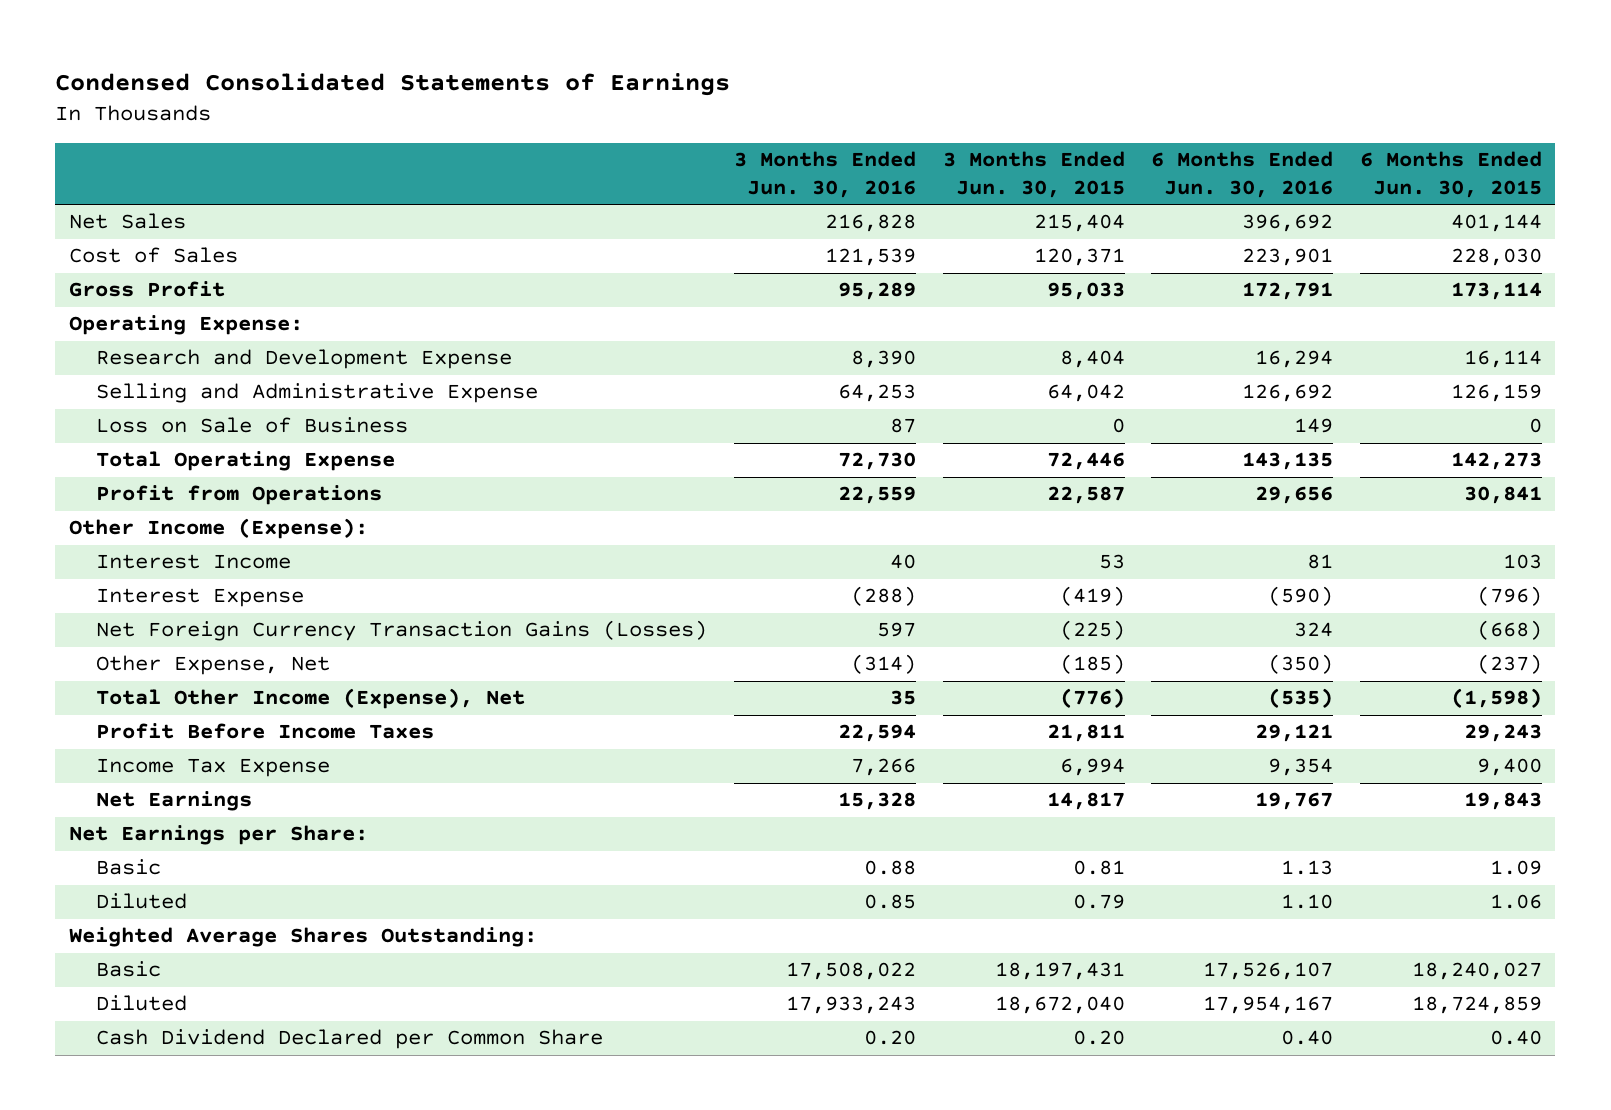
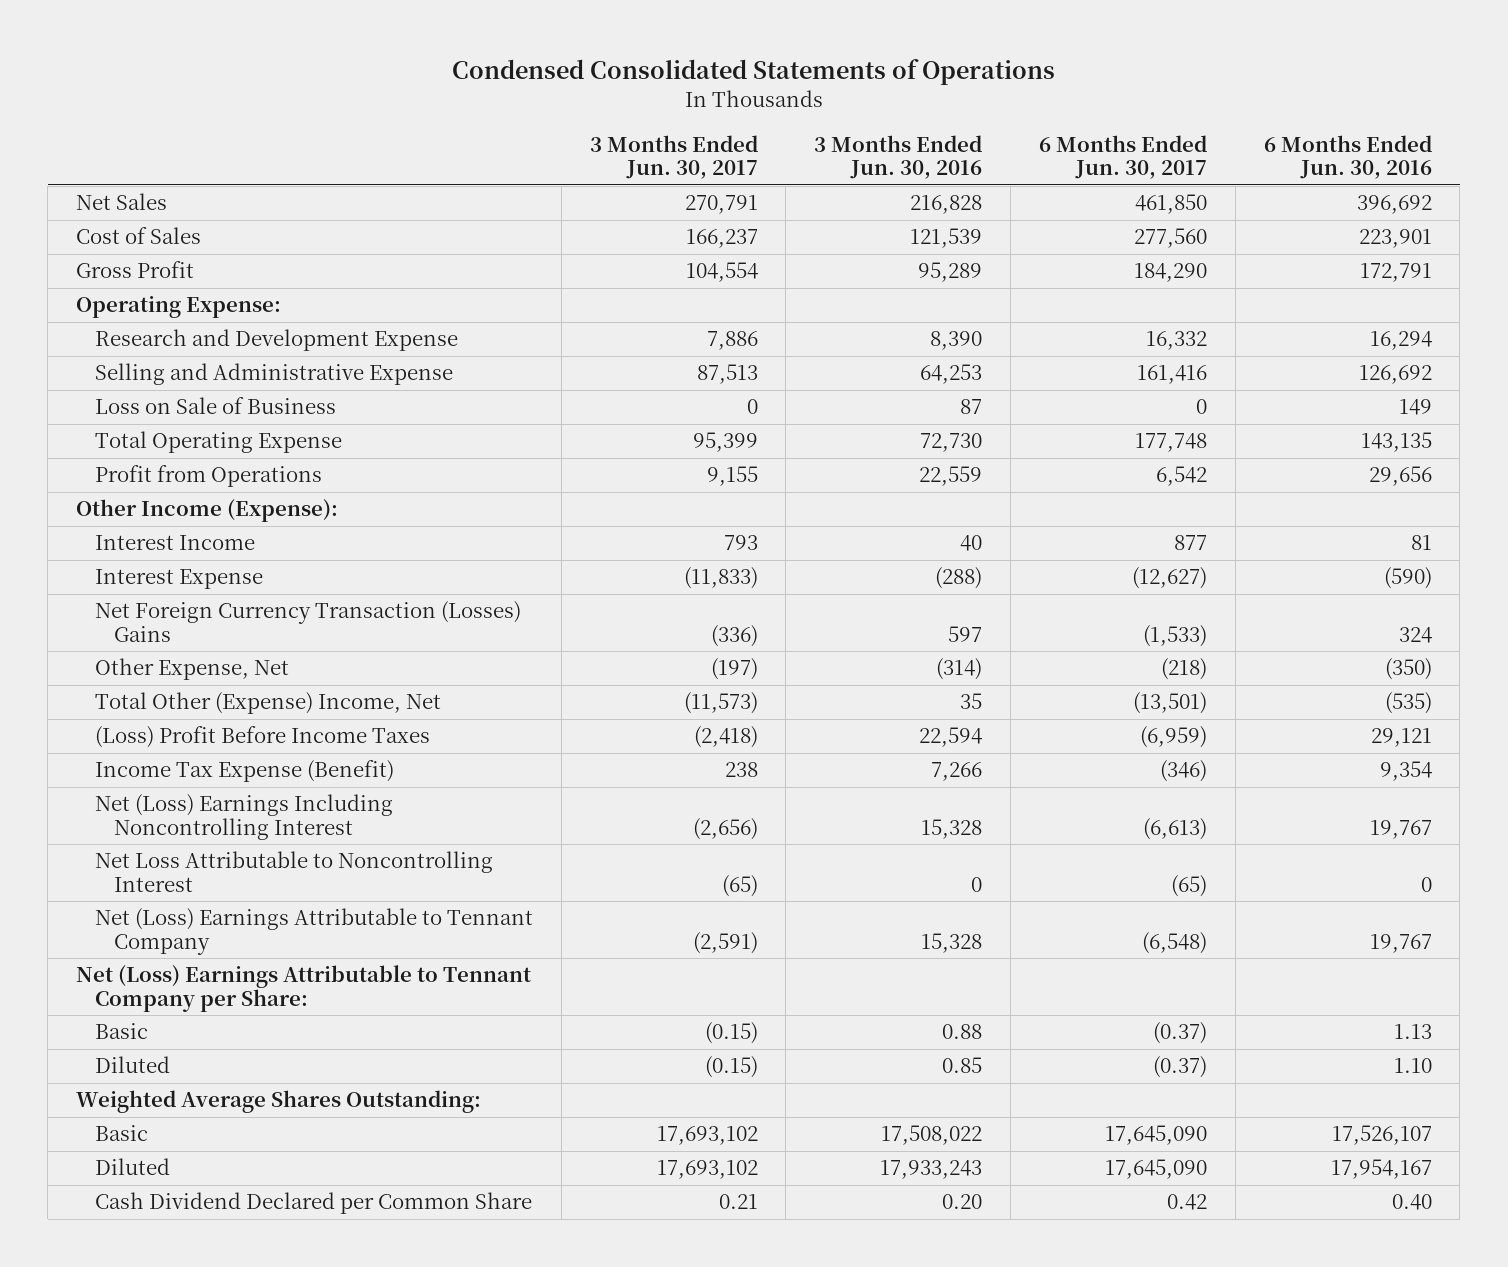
- Condensed Consolidated Statements of Earnings
+ Condensed Consolidated Statements of Operations
- | 3 Months Ended Jun. 30, 2016 | 3 Months Ended Jun. 30, 2015 | 6 Months Ended Jun. 30, 2016 | 6 Months Ended Jun. 30, 2015
+ | 3 Months Ended Jun. 30, 2017 | 3 Months Ended Jun. 30, 2016 | 6 Months Ended Jun. 30, 2017 | 6 Months Ended Jun. 30, 2016
- Net Foreign Currency Transaction Gains (Losses) | 597 | (225) | 324 | (668)
+ Net Foreign Currency Transaction (Losses) Gains | (336) | 597 | (1,533) | 324
- Total Other Income (Expense), Net | 35 | (776) | (535) | (1,598)
- Profit Before Income Taxes | 22,594 | 21,811 | 29,121 | 29,243
- Income Tax Expense | 7,266 | 6,994 | 9,354 | 9,400
- Net Earnings | 15,328 | 14,817 | 19,767 | 19,843
- Net Earnings per Share:
+ Total Other (Expense) Income, Net | (11,573) | 35 | (13,501) | (535)
+ (Loss) Profit Before Income Taxes | (2,418) | 22,594 | (6,959) | 29,121
+ Income Tax Expense (Benefit) | 238 | 7,266 | (346) | 9,354
+ Net (Loss) Earnings Including Noncontrolling Interest | (2,656) | 15,328 | (6,613) | 19,767
+ Net Loss Attributable to Noncontrolling Interest | (65) | 0 | (65) | 0
+ Net (Loss) Earnings Attributable to Tennant Company | (2,591) | 15,328 | (6,548) | 19,767
+ Net (Loss) Earnings Attributable to Tennant Company per Share:

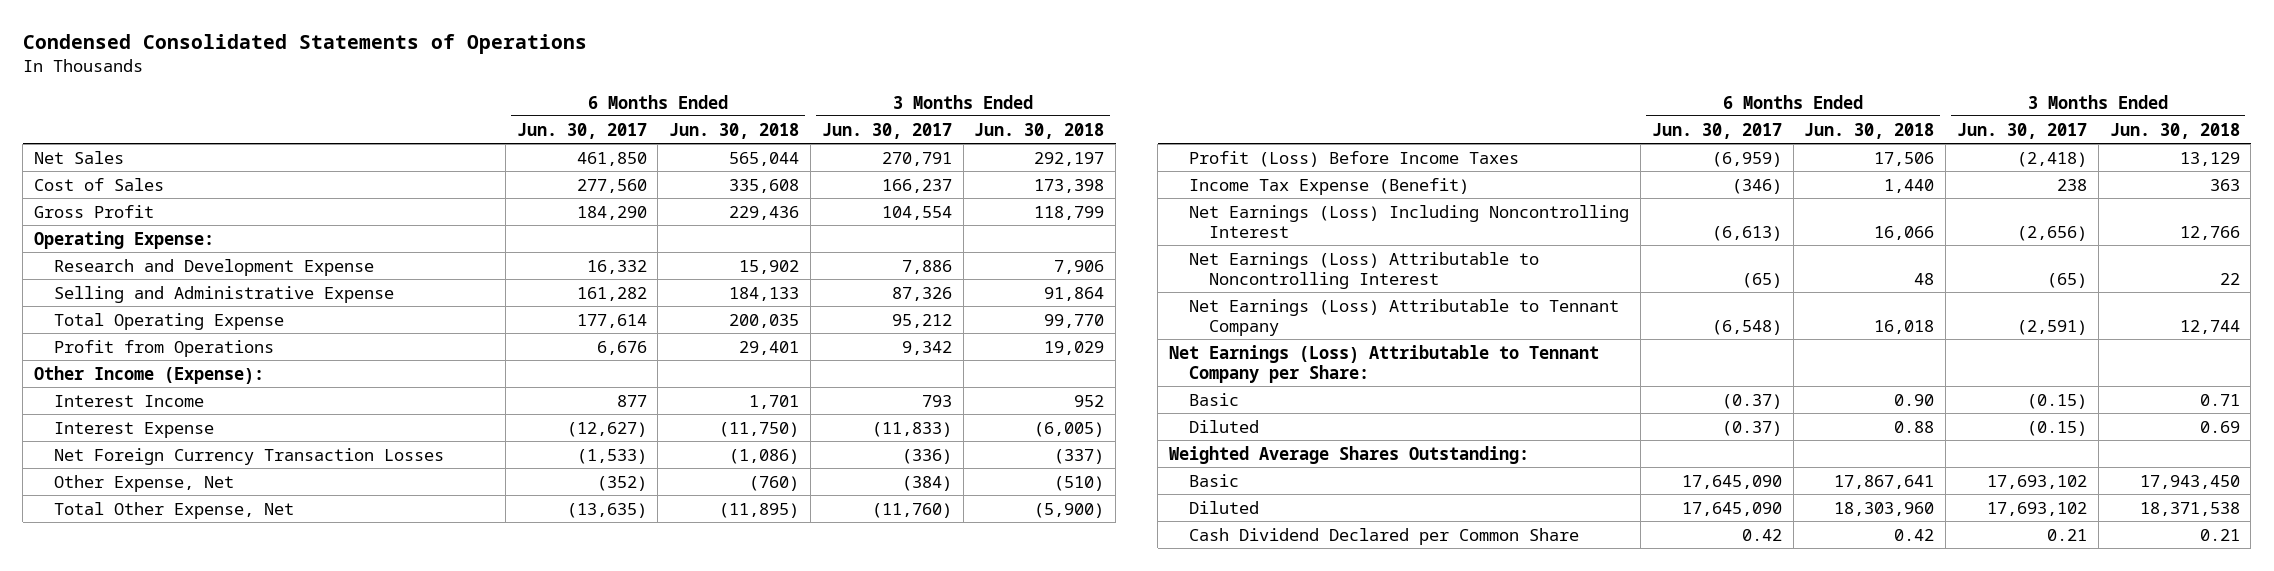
- | 3 Months Ended Jun. 30, 2017 | 3 Months Ended Jun. 30, 2016 | 6 Months Ended Jun. 30, 2017 | 6 Months Ended Jun. 30, 2016
+ | 6 Months Ended Jun. 30, 2017 | 6 Months Ended Jun. 30, 2018 | 3 Months Ended Jun. 30, 2017 | 3 Months Ended Jun. 30, 2018
- Selling and Administrative Expense | 87,513 | 64,253 | 161,416 | 126,692
- Loss on Sale of Business | 0 | 87 | 0 | 149
- Total Operating Expense | 95,399 | 72,730 | 177,748 | 143,135
- Profit from Operations | 9,155 | 22,559 | 6,542 | 29,656
+ Selling and Administrative Expense | 161,282 | 184,133 | 87,326 | 91,864
+ Total Operating Expense | 177,614 | 200,035 | 95,212 | 99,770
+ Profit from Operations | 6,676 | 29,401 | 9,342 | 19,029
- Net Foreign Currency Transaction (Losses) Gains | (336) | 597 | (1,533) | 324
- Other Expense, Net | (197) | (314) | (218) | (350)
- Total Other (Expense) Income, Net | (11,573) | 35 | (13,501) | (535)
- (Loss) Profit Before Income Taxes | (2,418) | 22,594 | (6,959) | 29,121
+ Net Foreign Currency Transaction Losses | (1,533) | (1,086) | (336) | (337)
+ Other Expense, Net | (352) | (760) | (384) | (510)
+ Total Other Expense, Net | (13,635) | (11,895) | (11,760) | (5,900)
+ Profit (Loss) Before Income Taxes | (6,959) | 17,506 | (2,418) | 13,129
- Net (Loss) Earnings Including Noncontrolling Interest | (2,656) | 15,328 | (6,613) | 19,767
- Net Loss Attributable to Noncontrolling Interest | (65) | 0 | (65) | 0
- Net (Loss) Earnings Attributable to Tennant Company | (2,591) | 15,328 | (6,548) | 19,767
- Net (Loss) Earnings Attributable to Tennant Company per Share:
+ Net Earnings (Loss) Including Noncontrolling Interest | (6,613) | 16,066 | (2,656) | 12,766
+ Net Earnings (Loss) Attributable to Noncontrolling Interest | (65) | 48 | (65) | 22
+ Net Earnings (Loss) Attributable to Tennant Company | (6,548) | 16,018 | (2,591) | 12,744
+ Net Earnings (Loss) Attributable to Tennant Company per Share:

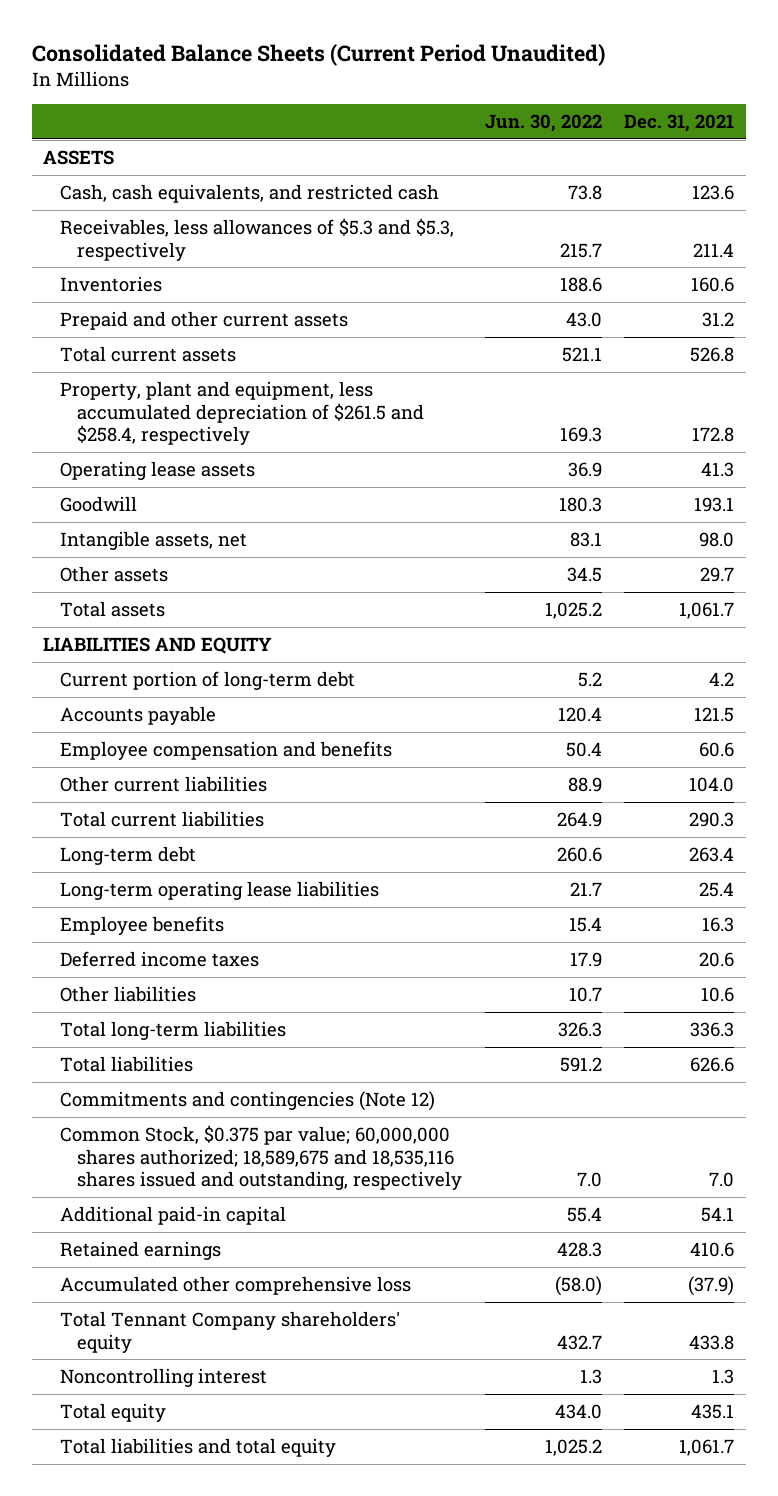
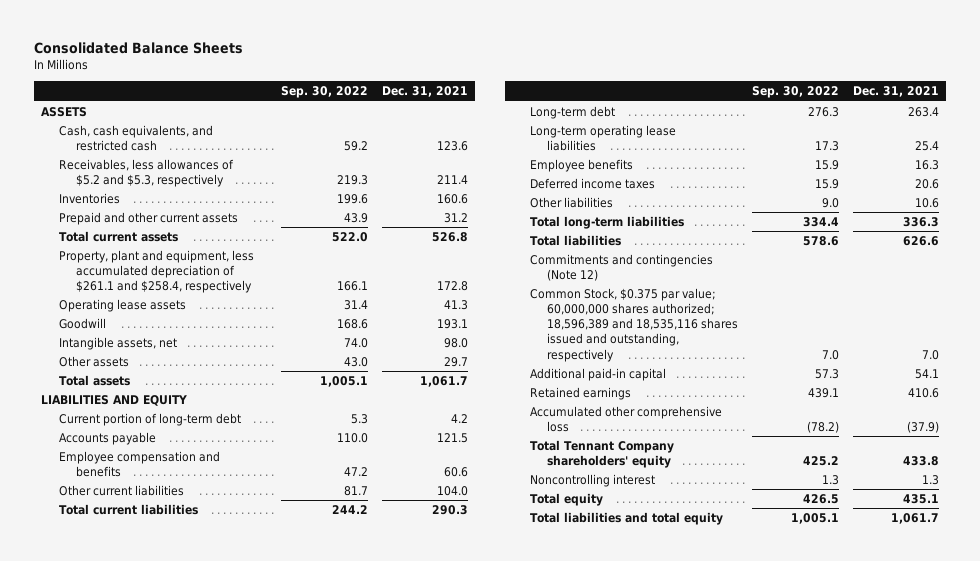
- Consolidated Balance Sheets (Current Period Unaudited)
+ Consolidated Balance Sheets
- | Jun. 30, 2022 | Dec. 31, 2021
+ | Sep. 30, 2022 | Dec. 31, 2021
- Receivables, less allowances of $5.3 and $5.3, respectively | 215.7 | 211.4
+ Receivables, less allowances of $5.2 and $5.3, respectively | 219.3 | 211.4
- Property, plant and equipment, less accumulated depreciation of $261.5 and $258.4, respectively | 169.3 | 172.8
+ Property, plant and equipment, less accumulated depreciation of $261.1 and $258.4, respectively | 166.1 | 172.8
- Common Stock, $0.375 par value; 60,000,000 shares authorized; 18,589,675 and 18,535,116 shares issued and outstanding, respectively | 7.0 | 7.0
+ Common Stock, $0.375 par value; 60,000,000 shares authorized; 18,596,389 and 18,535,116 shares issued and outstanding, respectively | 7.0 | 7.0

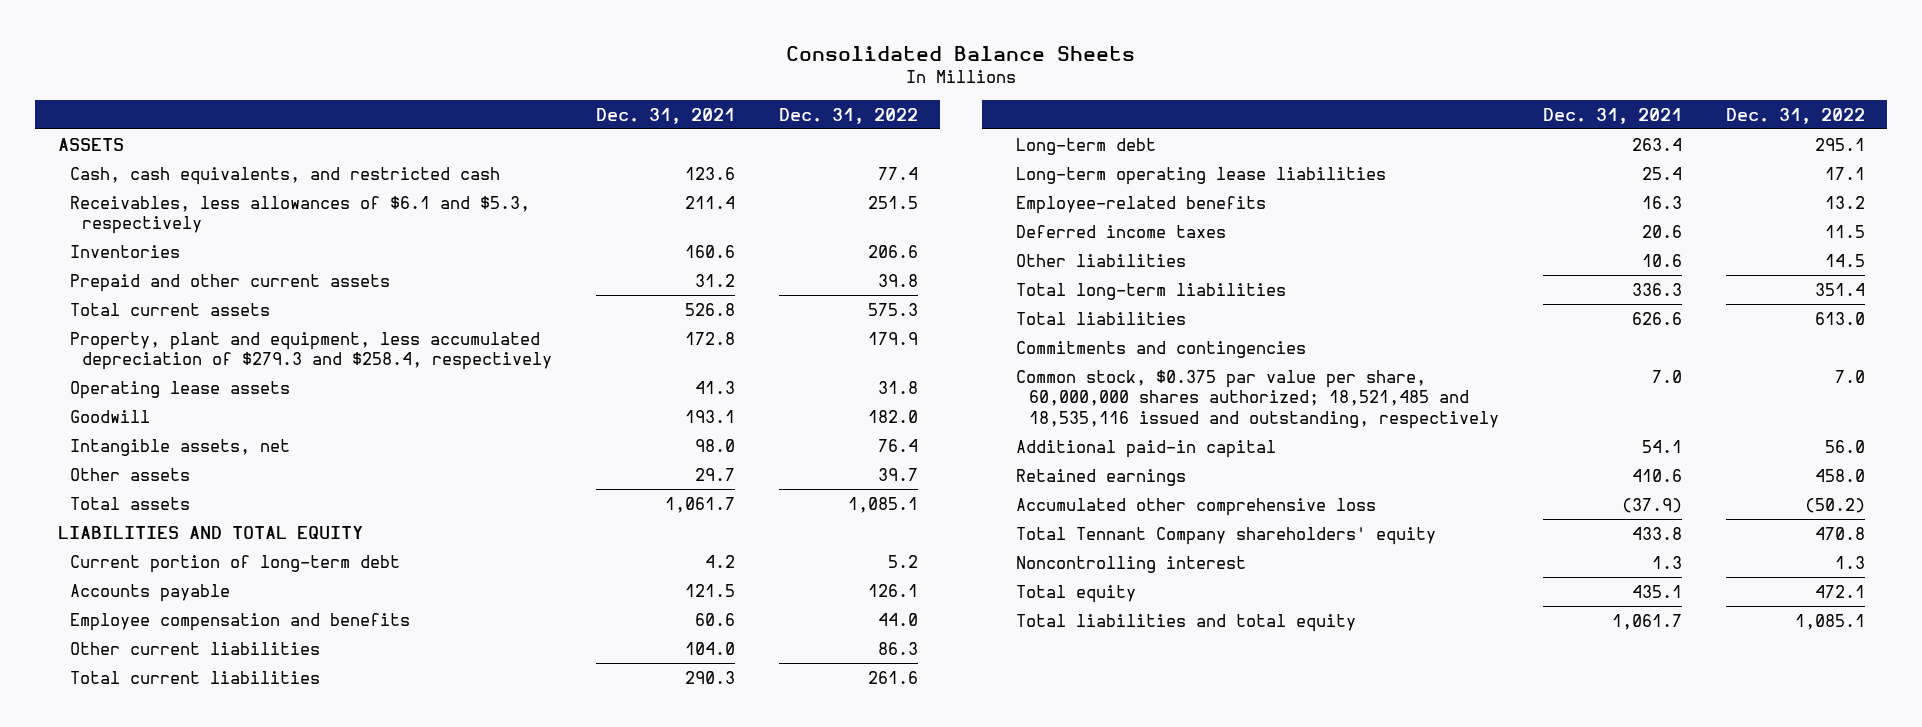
- | Sep. 30, 2022 | Dec. 31, 2021
+ | Dec. 31, 2021 | Dec. 31, 2022
- Receivables, less allowances of $5.2 and $5.3, respectively | 219.3 | 211.4
+ Receivables, less allowances of $6.1 and $5.3, respectively | 211.4 | 251.5
- Property, plant and equipment, less accumulated depreciation of $261.1 and $258.4, respectively | 166.1 | 172.8
+ Property, plant and equipment, less accumulated depreciation of $279.3 and $258.4, respectively | 172.8 | 179.9
- LIABILITIES AND EQUITY
+ LIABILITIES AND TOTAL EQUITY
- Employee benefits | 15.9 | 16.3
+ Employee-related benefits | 16.3 | 13.2
- Commitments and contingencies (Note 12)
- Common Stock, $0.375 par value; 60,000,000 shares authorized; 18,596,389 and 18,535,116 shares issued and outstanding, respectively | 7.0 | 7.0
+ Commitments and contingencies
+ Common stock, $0.375 par value per share, 60,000,000 shares authorized; 18,521,485 and 18,535,116 issued and outstanding, respectively | 7.0 | 7.0

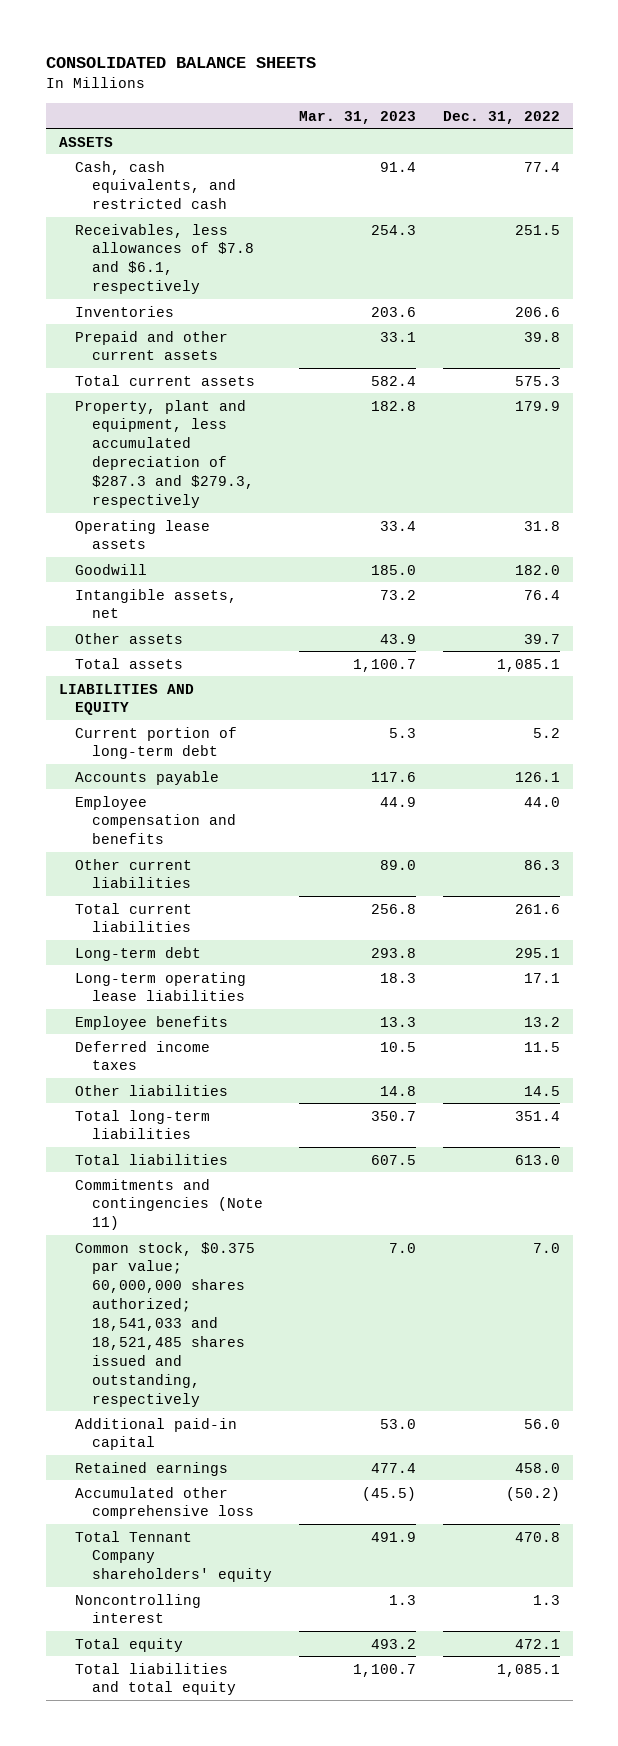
- Consolidated Balance Sheets
+ CONSOLIDATED BALANCE SHEETS
- | Dec. 31, 2021 | Dec. 31, 2022
+ | Mar. 31, 2023 | Dec. 31, 2022
- Receivables, less allowances of $6.1 and $5.3, respectively | 211.4 | 251.5
+ Receivables, less allowances of $7.8 and $6.1, respectively | 254.3 | 251.5
- Property, plant and equipment, less accumulated depreciation of $279.3 and $258.4, respectively | 172.8 | 179.9
+ Property, plant and equipment, less accumulated depreciation of $287.3 and $279.3, respectively | 182.8 | 179.9
- LIABILITIES AND TOTAL EQUITY
+ LIABILITIES AND EQUITY
- Employee-related benefits | 16.3 | 13.2
+ Employee benefits | 13.3 | 13.2
- Commitments and contingencies
- Common stock, $0.375 par value per share, 60,000,000 shares authorized; 18,521,485 and 18,535,116 issued and outstanding, respectively | 7.0 | 7.0
+ Commitments and contingencies (Note 11)
+ Common stock, $0.375 par value; 60,000,000 shares authorized; 18,541,033 and 18,521,485 shares issued and outstanding, respectively | 7.0 | 7.0

